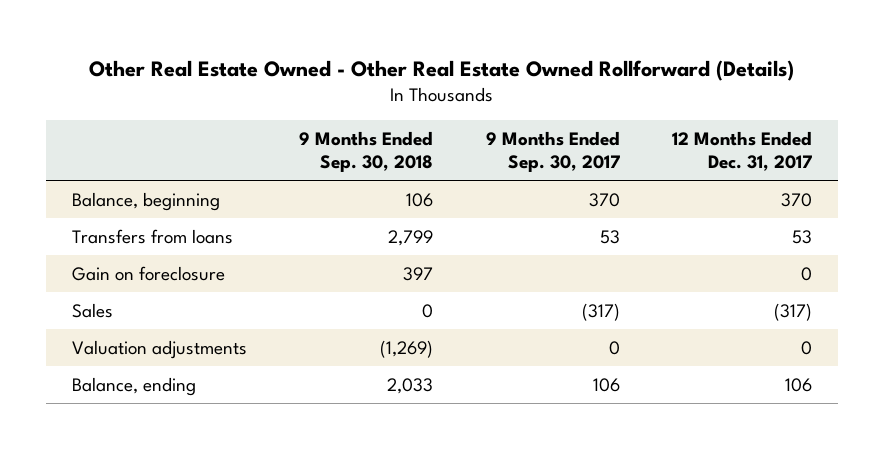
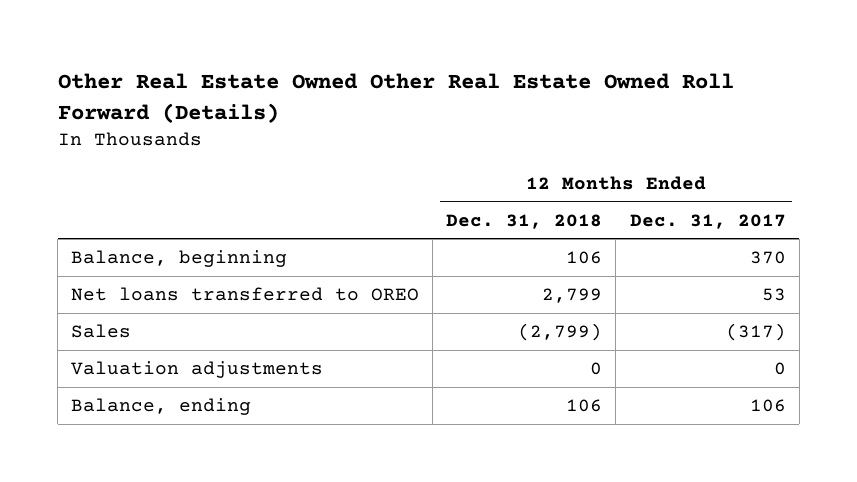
- Other Real Estate Owned - Other Real Estate Owned Rollforward (Details)
+ Other Real Estate Owned Other Real Estate Owned Roll Forward (Details)
- | 9 Months Ended Sep. 30, 2018 | 9 Months Ended Sep. 30, 2017 | 12 Months Ended Dec. 31, 2017
+ | 12 Months Ended Dec. 31, 2018 | 12 Months Ended Dec. 31, 2017
- Transfers from loans | 2,799 | 53 | 53
- Gain on foreclosure | 397 | | 0
+ Net loans transferred to OREO | 2,799 | 53

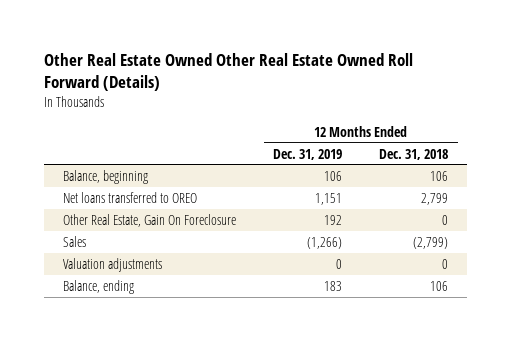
- | 12 Months Ended Dec. 31, 2018 | 12 Months Ended Dec. 31, 2017
+ | 12 Months Ended Dec. 31, 2019 | 12 Months Ended Dec. 31, 2018
+ Other Real Estate, Gain On Foreclosure | 192 | 0

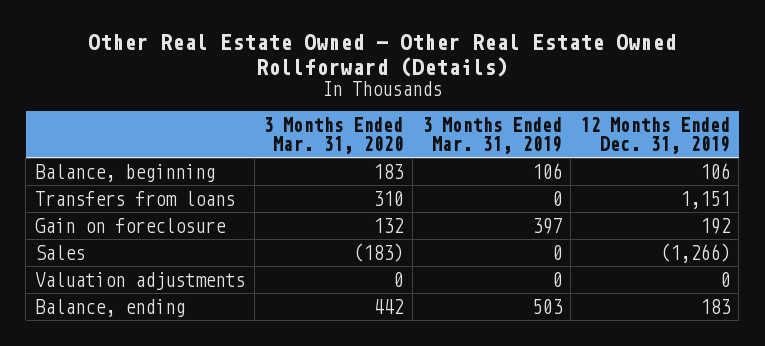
- Other Real Estate Owned Other Real Estate Owned Roll Forward (Details)
+ Other Real Estate Owned - Other Real Estate Owned Rollforward (Details)
- | 12 Months Ended Dec. 31, 2019 | 12 Months Ended Dec. 31, 2018
+ | 3 Months Ended Mar. 31, 2020 | 3 Months Ended Mar. 31, 2019 | 12 Months Ended Dec. 31, 2019
- Net loans transferred to OREO | 1,151 | 2,799
- Other Real Estate, Gain On Foreclosure | 192 | 0
+ Transfers from loans | 310 | 0 | 1,151
+ Gain on foreclosure | 132 | 397 | 192

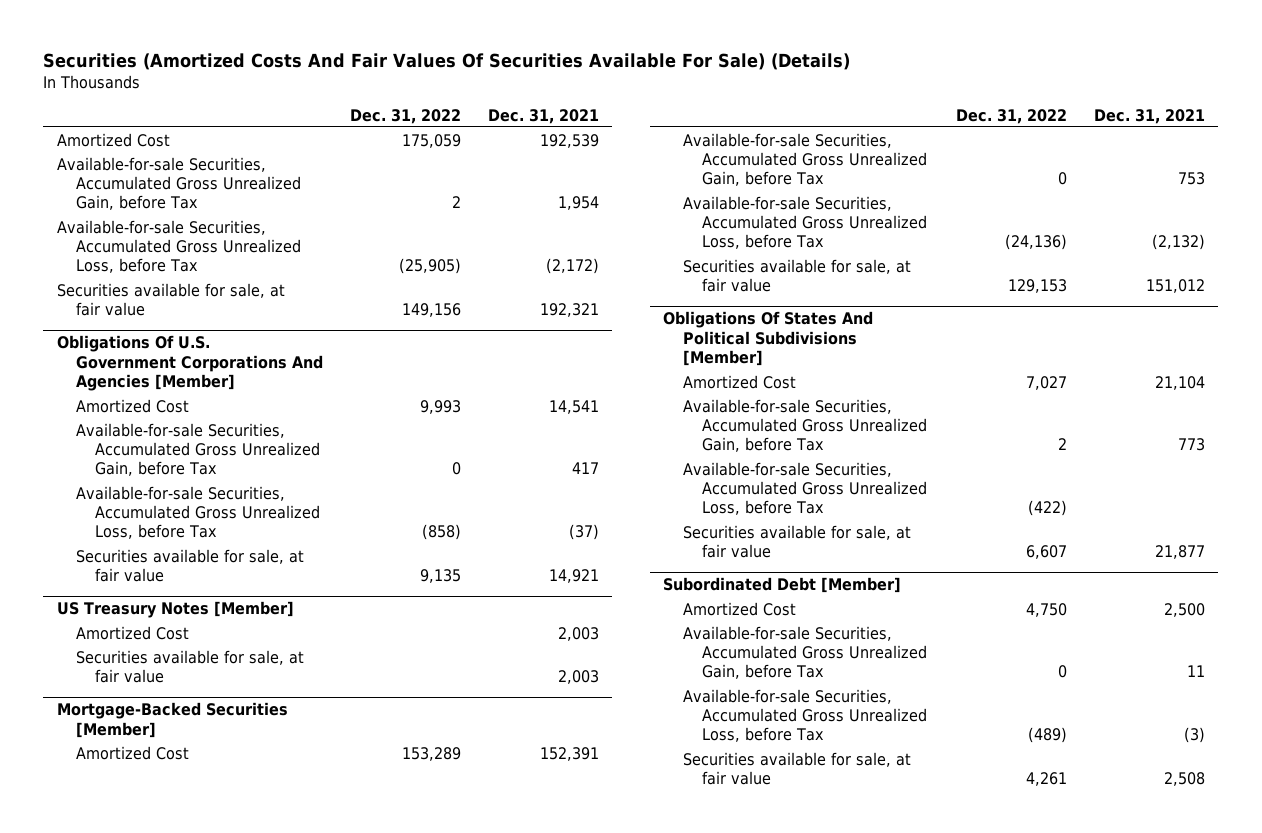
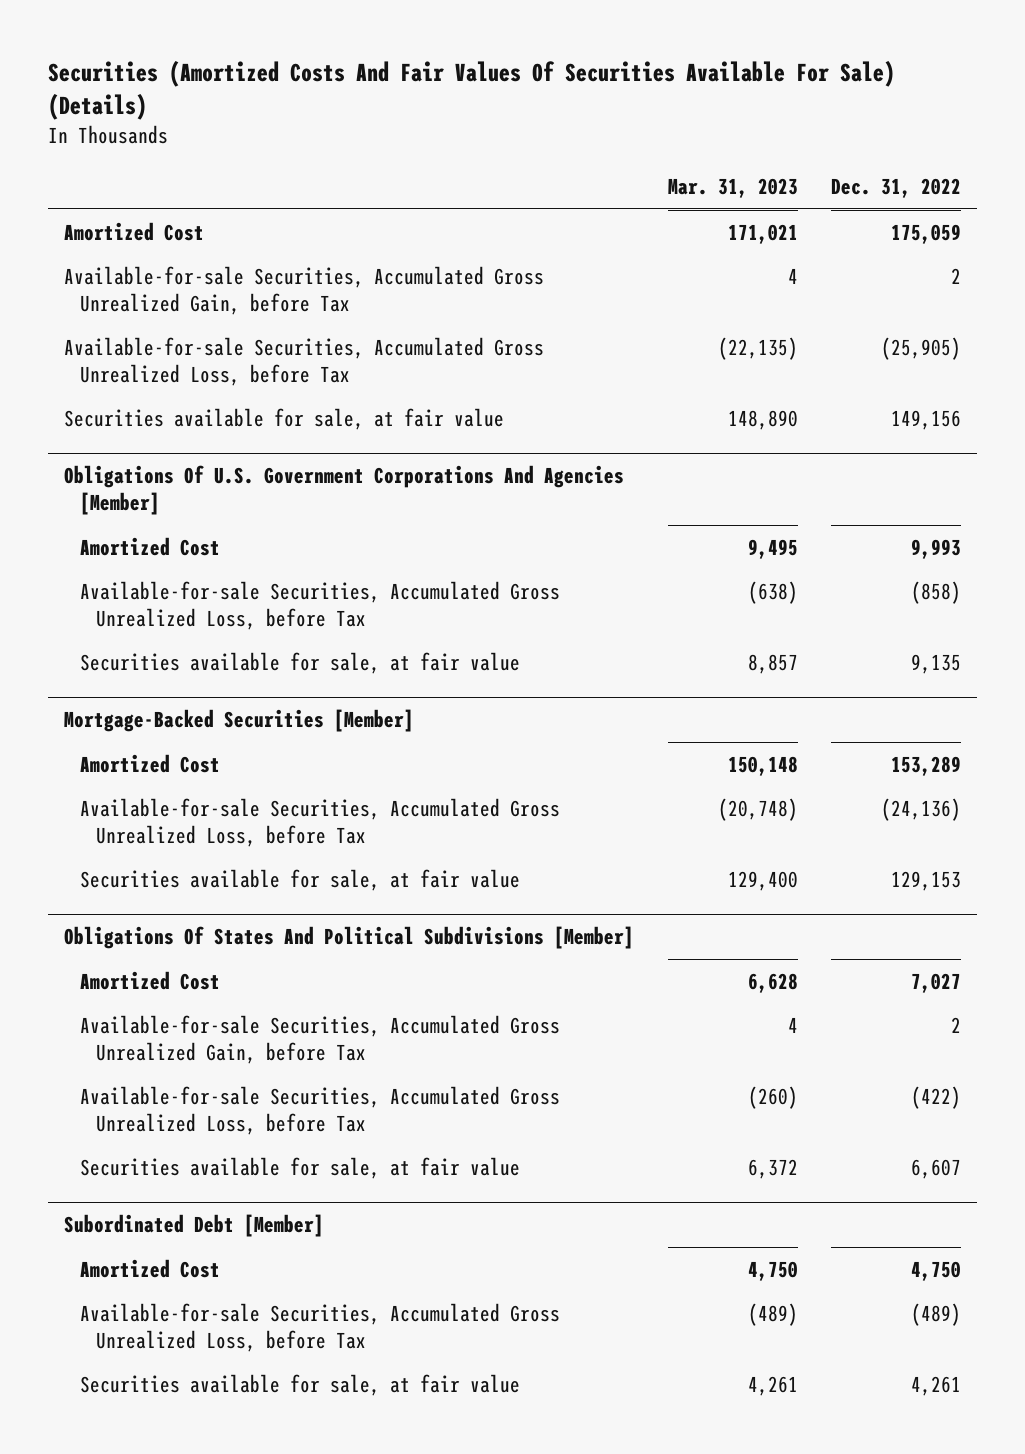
- | Dec. 31, 2022 | Dec. 31, 2021
+ | Mar. 31, 2023 | Dec. 31, 2022
@ Obligations Of U.S. Government Corporations And Agencies [Member]
- Available-for-sale Securities, Accumulated Gross Unrealized Gain, before Tax | 0 | 417
- US Treasury Notes [Member]
- Amortized Cost | | 2,003
- Securities available for sale, at fair value | | 2,003
@ Mortgage-Backed Securities [Member]
- Available-for-sale Securities, Accumulated Gross Unrealized Gain, before Tax | 0 | 753
@ Subordinated Debt [Member]
- Available-for-sale Securities, Accumulated Gross Unrealized Gain, before Tax | 0 | 11

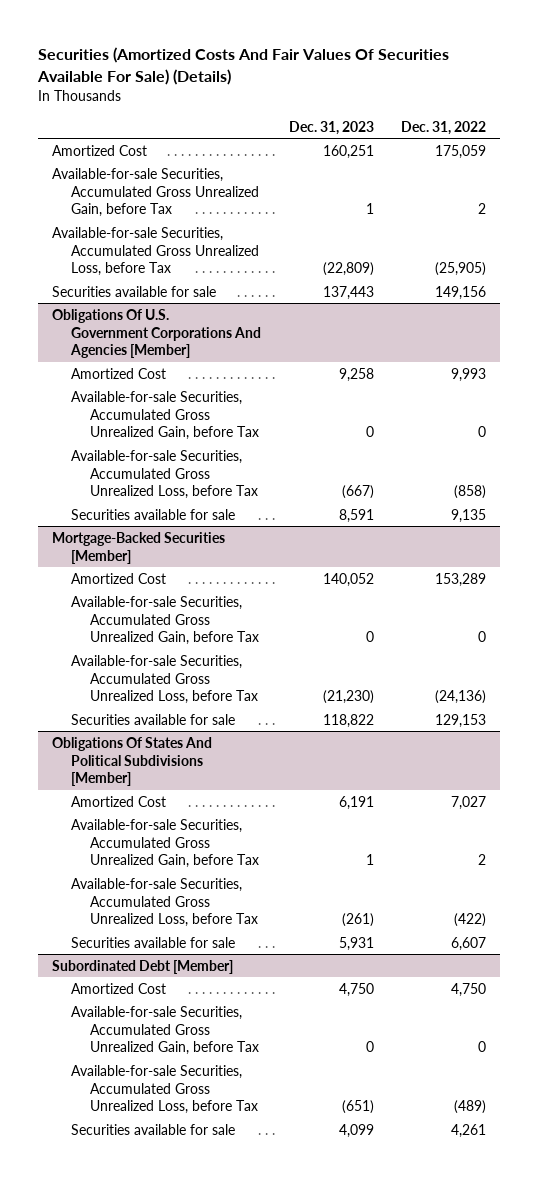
- | Mar. 31, 2023 | Dec. 31, 2022
+ | Dec. 31, 2023 | Dec. 31, 2022
- Securities available for sale, at fair value | 148,890 | 149,156
+ Securities available for sale | 137,443 | 149,156
@ Obligations Of U.S. Government Corporations And Agencies [Member]
+ Available-for-sale Securities, Accumulated Gross Unrealized Gain, before Tax | 0 | 0
- Securities available for sale, at fair value | 8,857 | 9,135
+ Securities available for sale | 8,591 | 9,135
@ Mortgage-Backed Securities [Member]
+ Available-for-sale Securities, Accumulated Gross Unrealized Gain, before Tax | 0 | 0
- Securities available for sale, at fair value | 129,400 | 129,153
+ Securities available for sale | 118,822 | 129,153
@ Obligations Of States And Political Subdivisions [Member]
- Securities available for sale, at fair value | 6,372 | 6,607
+ Securities available for sale | 5,931 | 6,607
@ Subordinated Debt [Member]
+ Available-for-sale Securities, Accumulated Gross Unrealized Gain, before Tax | 0 | 0
- Securities available for sale, at fair value | 4,261 | 4,261
+ Securities available for sale | 4,099 | 4,261

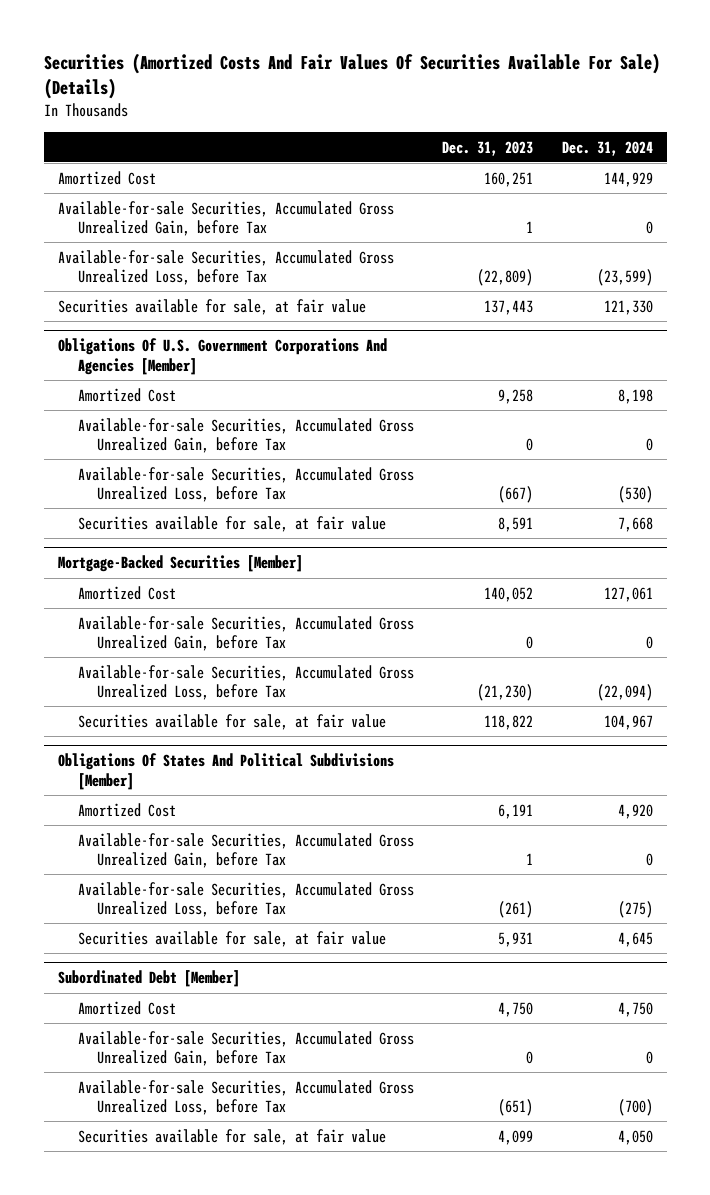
- | Dec. 31, 2023 | Dec. 31, 2022
+ | Dec. 31, 2023 | Dec. 31, 2024
- Securities available for sale | 137,443 | 149,156
+ Securities available for sale, at fair value | 137,443 | 121,330
@ Obligations Of U.S. Government Corporations And Agencies [Member]
- Securities available for sale | 8,591 | 9,135
+ Securities available for sale, at fair value | 8,591 | 7,668
@ Mortgage-Backed Securities [Member]
- Securities available for sale | 118,822 | 129,153
+ Securities available for sale, at fair value | 118,822 | 104,967
@ Obligations Of States And Political Subdivisions [Member]
- Securities available for sale | 5,931 | 6,607
+ Securities available for sale, at fair value | 5,931 | 4,645
@ Subordinated Debt [Member]
- Securities available for sale | 4,099 | 4,261
+ Securities available for sale, at fair value | 4,099 | 4,050

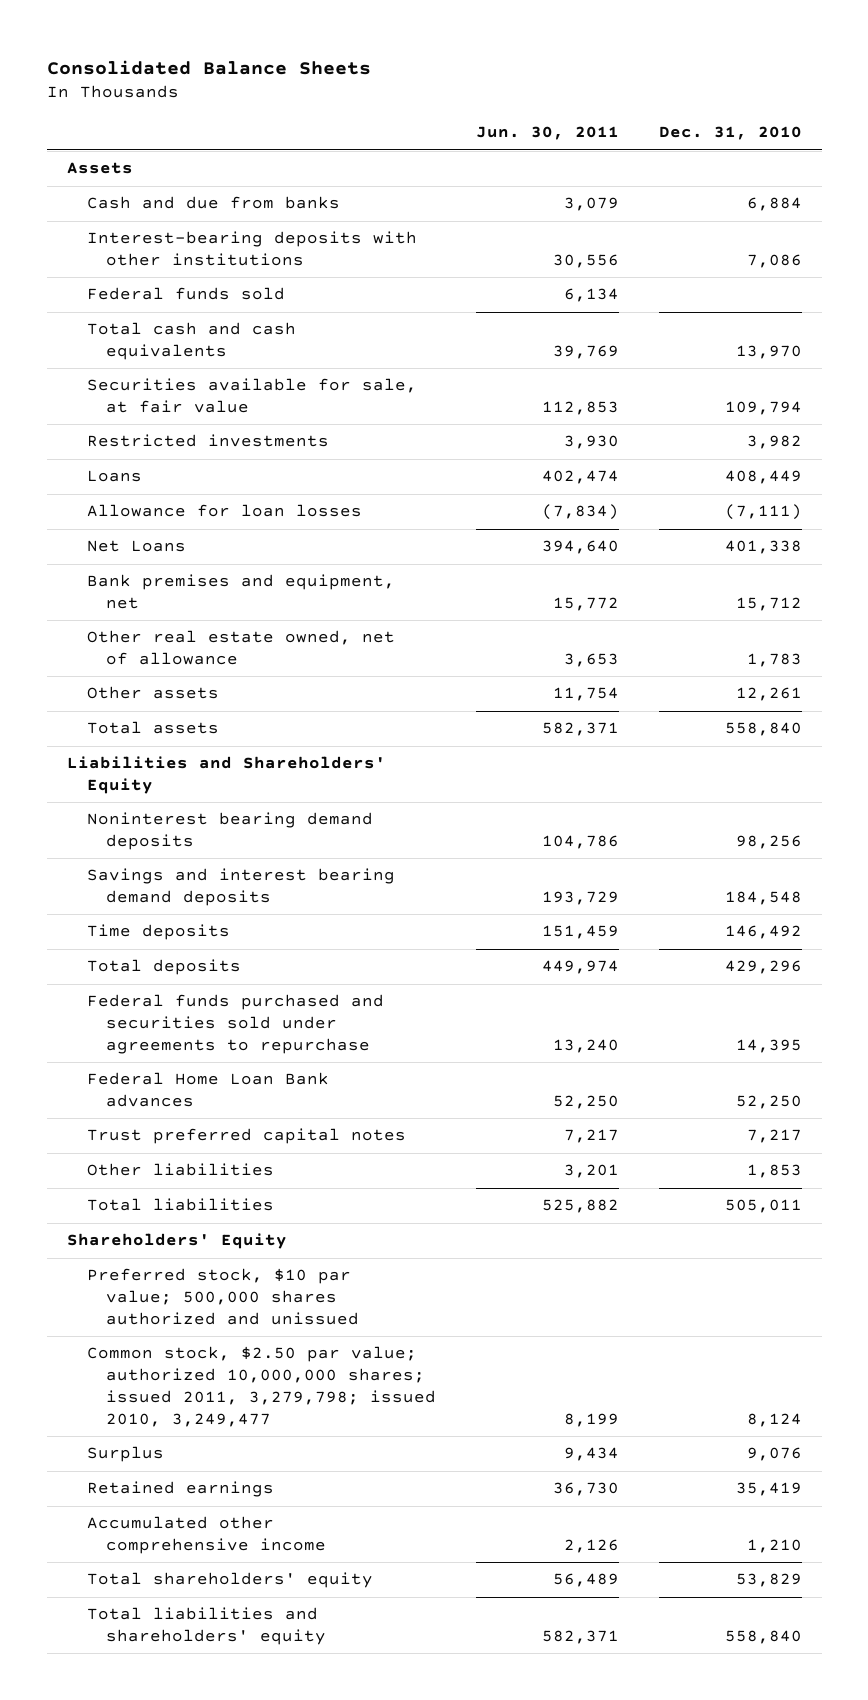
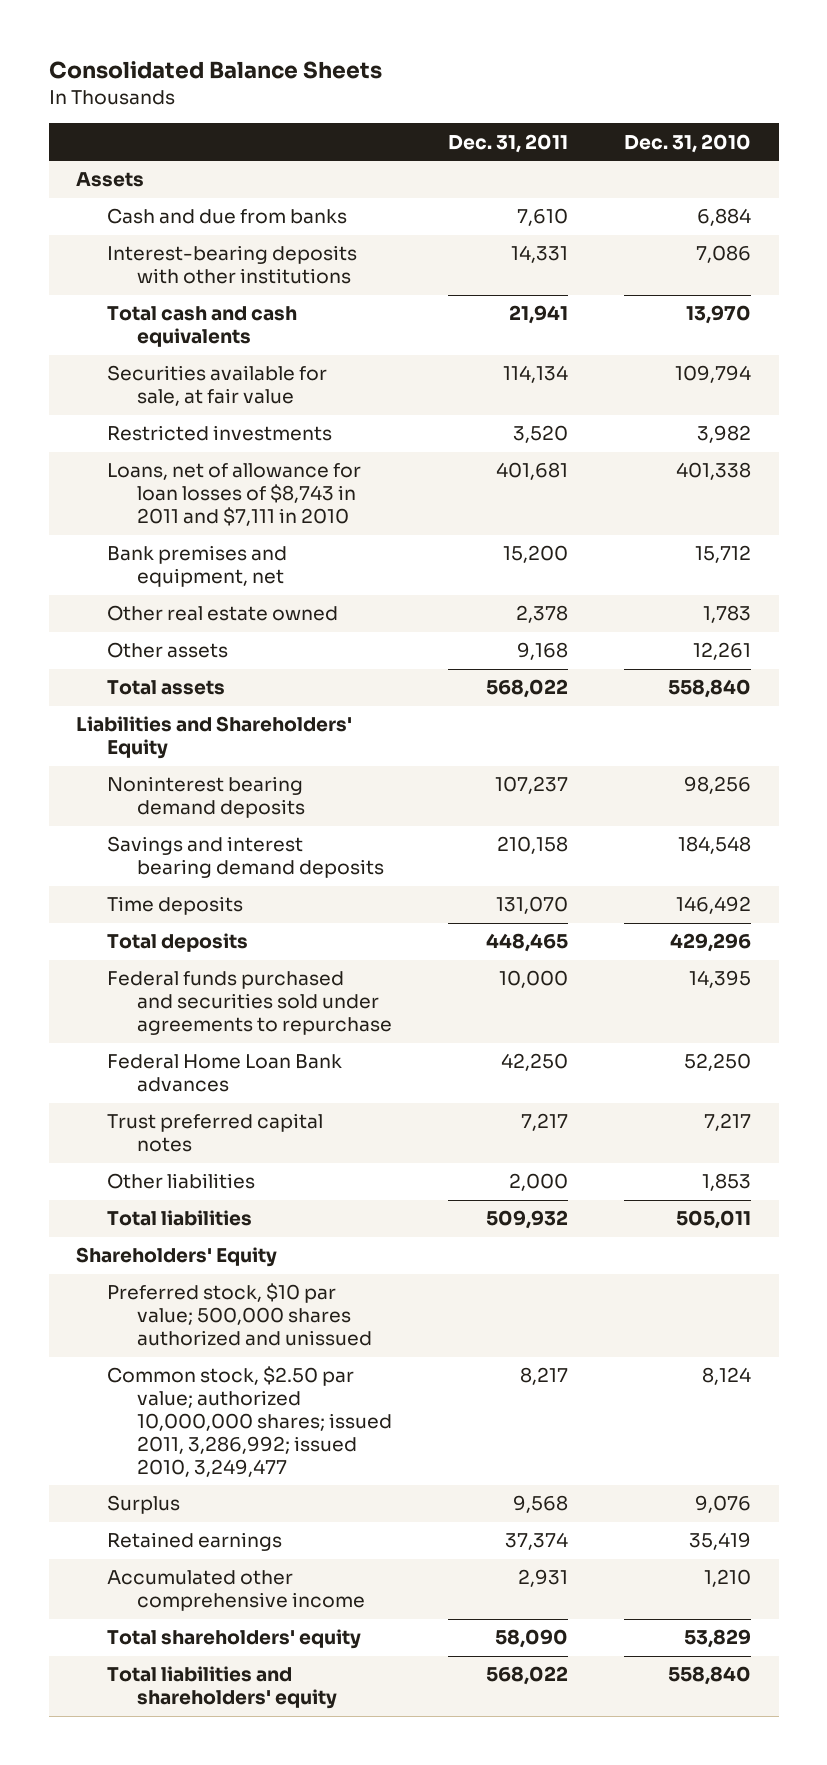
- | Jun. 30, 2011 | Dec. 31, 2010
+ | Dec. 31, 2011 | Dec. 31, 2010
- Federal funds sold | 6,134 |
- Loans | 402,474 | 408,449
- Allowance for loan losses | (7,834) | (7,111)
- Net Loans | 394,640 | 401,338
+ Loans, net of allowance for loan losses of $8,743 in 2011 and $7,111 in 2010 | 401,681 | 401,338
- Other real estate owned, net of allowance | 3,653 | 1,783
+ Other real estate owned | 2,378 | 1,783
- Common stock, $2.50 par value; authorized 10,000,000 shares; issued 2011, 3,279,798; issued 2010, 3,249,477 | 8,199 | 8,124
+ Common stock, $2.50 par value; authorized 10,000,000 shares; issued 2011, 3,286,992; issued 2010, 3,249,477 | 8,217 | 8,124

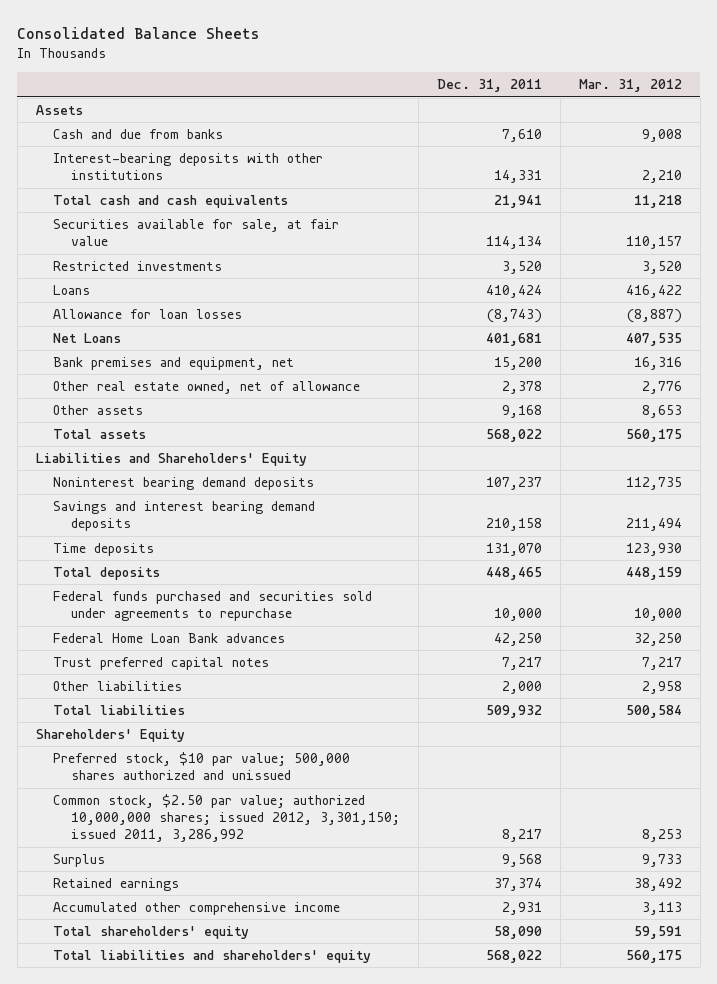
- | Dec. 31, 2011 | Dec. 31, 2010
+ | Dec. 31, 2011 | Mar. 31, 2012
- Loans, net of allowance for loan losses of $8,743 in 2011 and $7,111 in 2010 | 401,681 | 401,338
+ Loans | 410,424 | 416,422
+ Allowance for loan losses | (8,743) | (8,887)
+ Net Loans | 401,681 | 407,535
- Other real estate owned | 2,378 | 1,783
+ Other real estate owned, net of allowance | 2,378 | 2,776
- Common stock, $2.50 par value; authorized 10,000,000 shares; issued 2011, 3,286,992; issued 2010, 3,249,477 | 8,217 | 8,124
+ Common stock, $2.50 par value; authorized 10,000,000 shares; issued 2012, 3,301,150; issued 2011, 3,286,992 | 8,217 | 8,253

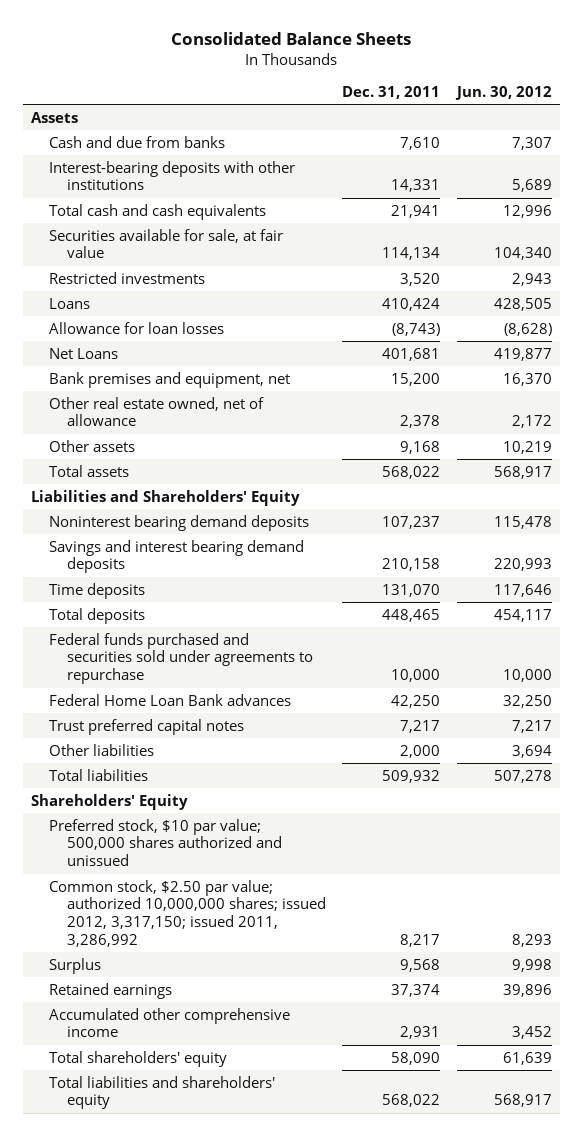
- | Dec. 31, 2011 | Mar. 31, 2012
+ | Dec. 31, 2011 | Jun. 30, 2012
- Common stock, $2.50 par value; authorized 10,000,000 shares; issued 2012, 3,301,150; issued 2011, 3,286,992 | 8,217 | 8,253
+ Common stock, $2.50 par value; authorized 10,000,000 shares; issued 2012, 3,317,150; issued 2011, 3,286,992 | 8,217 | 8,293

